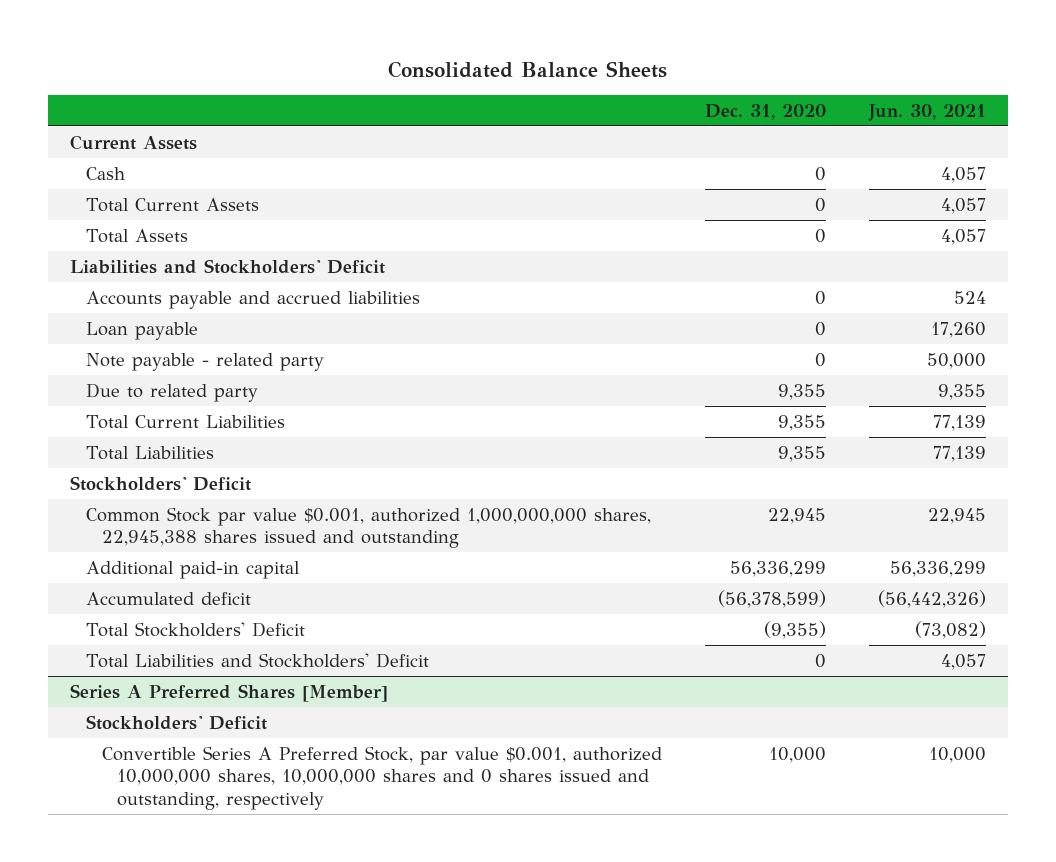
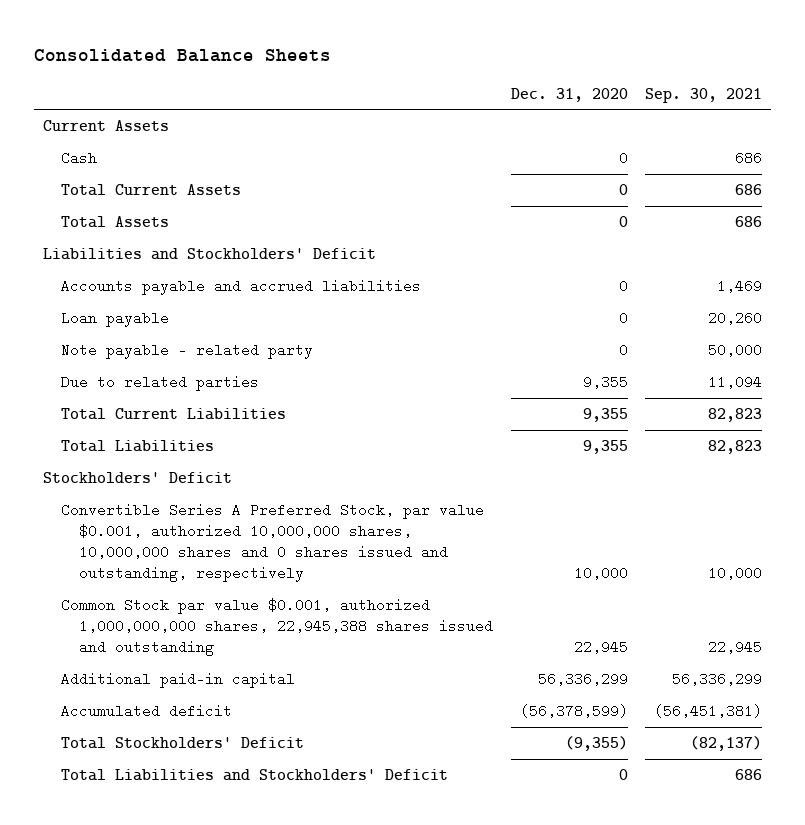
- | Dec. 31, 2020 | Jun. 30, 2021
+ | Dec. 31, 2020 | Sep. 30, 2021
- Due to related party | 9,355 | 9,355
+ Due to related parties | 9,355 | 11,094
+ Convertible Series A Preferred Stock, par value $0.001, authorized 10,000,000 shares, 10,000,000 shares and 0 shares issued and outstanding, respectively | 10,000 | 10,000
- Series A Preferred Shares [Member]
- Stockholders' Deficit
- Convertible Series A Preferred Stock, par value $0.001, authorized 10,000,000 shares, 10,000,000 shares and 0 shares issued and outstanding, respectively | 10,000 | 10,000

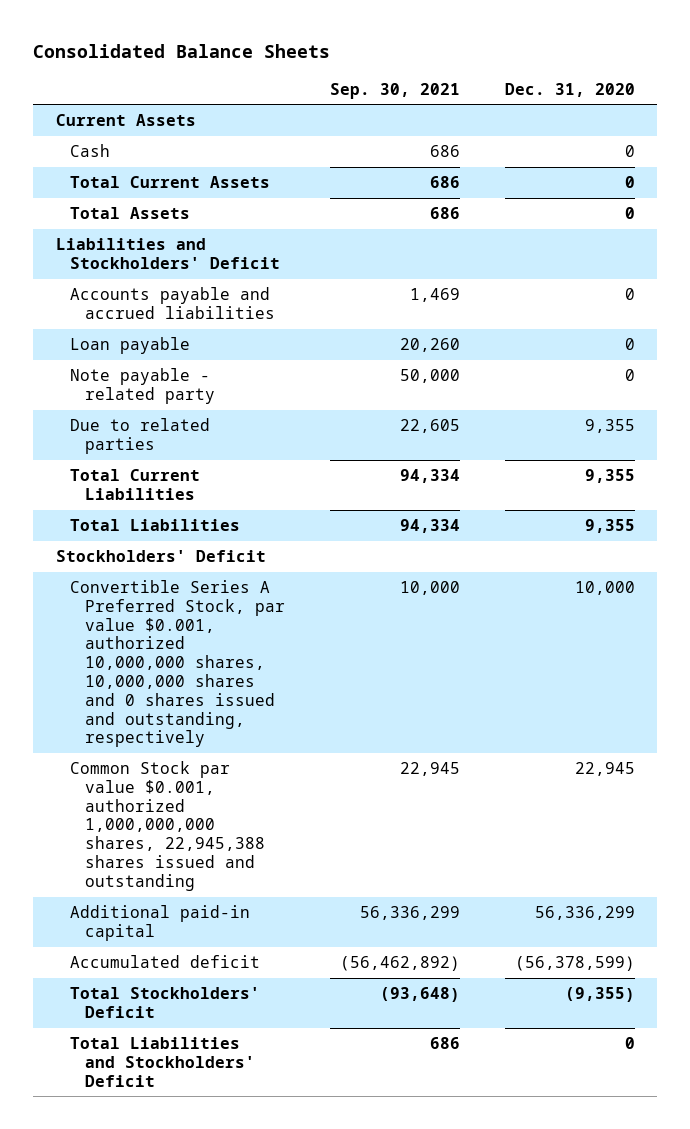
- | Dec. 31, 2020 | Sep. 30, 2021
+ | Sep. 30, 2021 | Dec. 31, 2020
- Due to related parties | 9,355 | 11,094
- Total Current Liabilities | 9,355 | 82,823
- Total Liabilities | 9,355 | 82,823
+ Due to related parties | 22,605 | 9,355
+ Total Current Liabilities | 94,334 | 9,355
+ Total Liabilities | 94,334 | 9,355
- Accumulated deficit | (56,378,599) | (56,451,381)
- Total Stockholders' Deficit | (9,355) | (82,137)
+ Accumulated deficit | (56,462,892) | (56,378,599)
+ Total Stockholders' Deficit | (93,648) | (9,355)

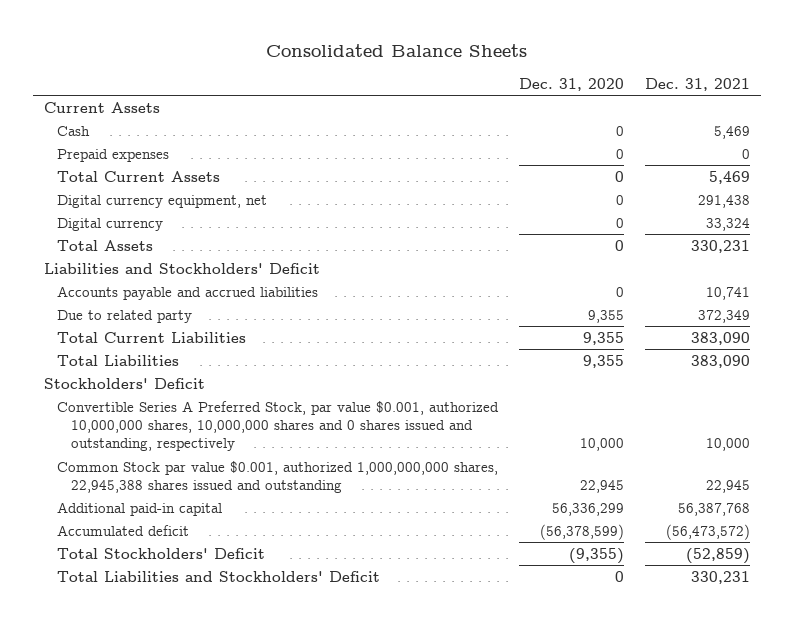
- | Sep. 30, 2021 | Dec. 31, 2020
+ | Dec. 31, 2020 | Dec. 31, 2021
+ Prepaid expenses | 0 | 0
+ Digital currency equipment, net | 0 | 291,438
+ Digital currency | 0 | 33,324
- Loan payable | 20,260 | 0
- Note payable - related party | 50,000 | 0
- Due to related parties | 22,605 | 9,355
+ Due to related party | 9,355 | 372,349

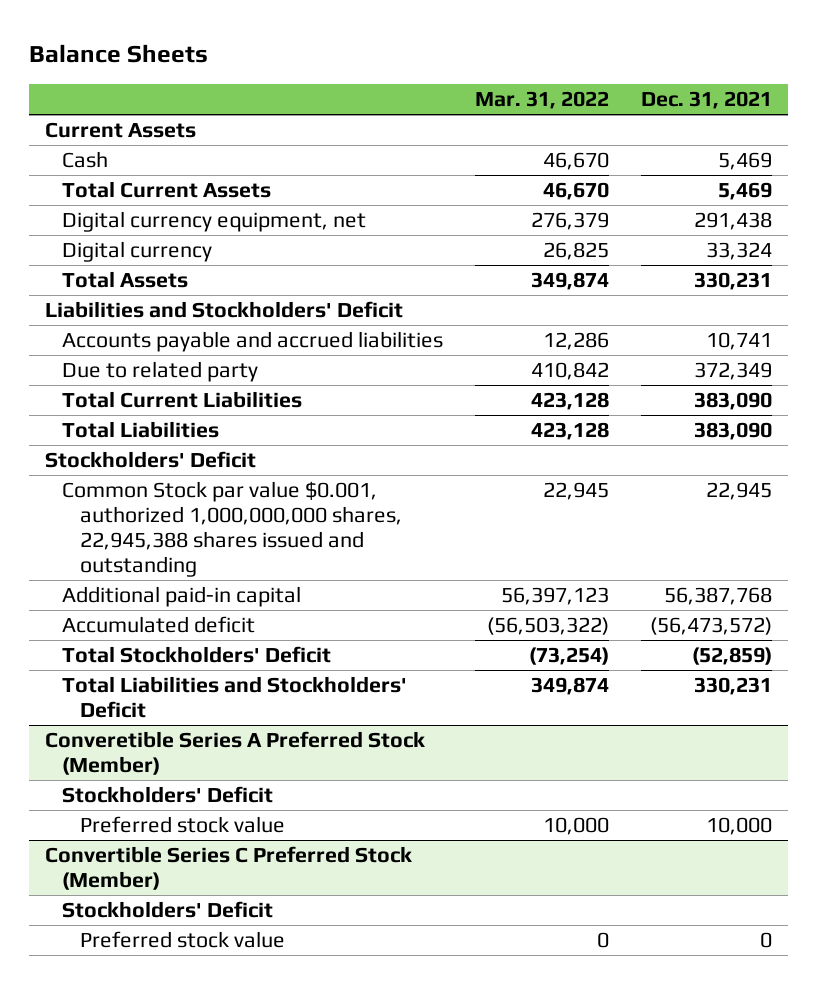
- Consolidated Balance Sheets
+ Balance Sheets
- | Dec. 31, 2020 | Dec. 31, 2021
+ | Mar. 31, 2022 | Dec. 31, 2021
- Prepaid expenses | 0 | 0
- Convertible Series A Preferred Stock, par value $0.001, authorized 10,000,000 shares, 10,000,000 shares and 0 shares issued and outstanding, respectively | 10,000 | 10,000
+ Converetible Series A Preferred Stock (Member)
+ Stockholders' Deficit
+ Preferred stock value | 10,000 | 10,000
+ Convertible Series C Preferred Stock (Member)
+ Stockholders' Deficit
+ Preferred stock value | 0 | 0

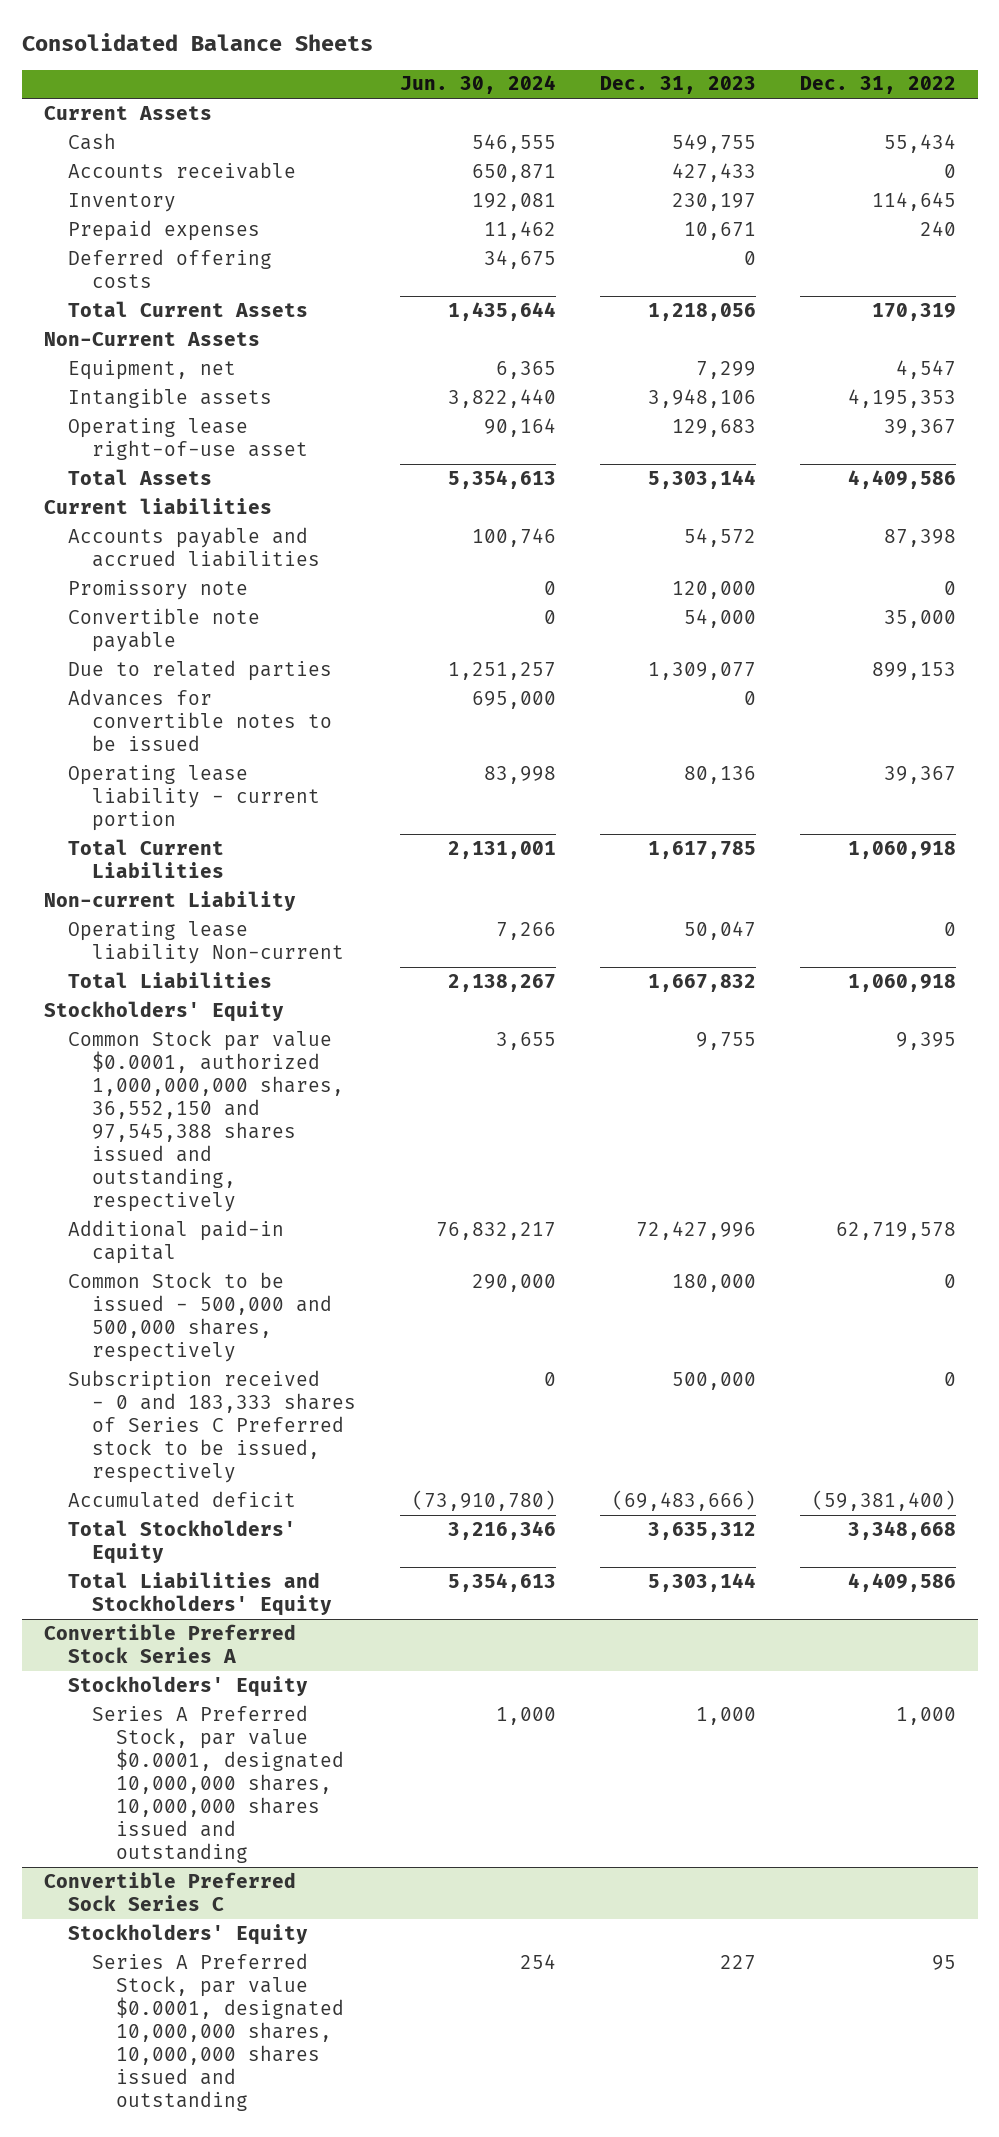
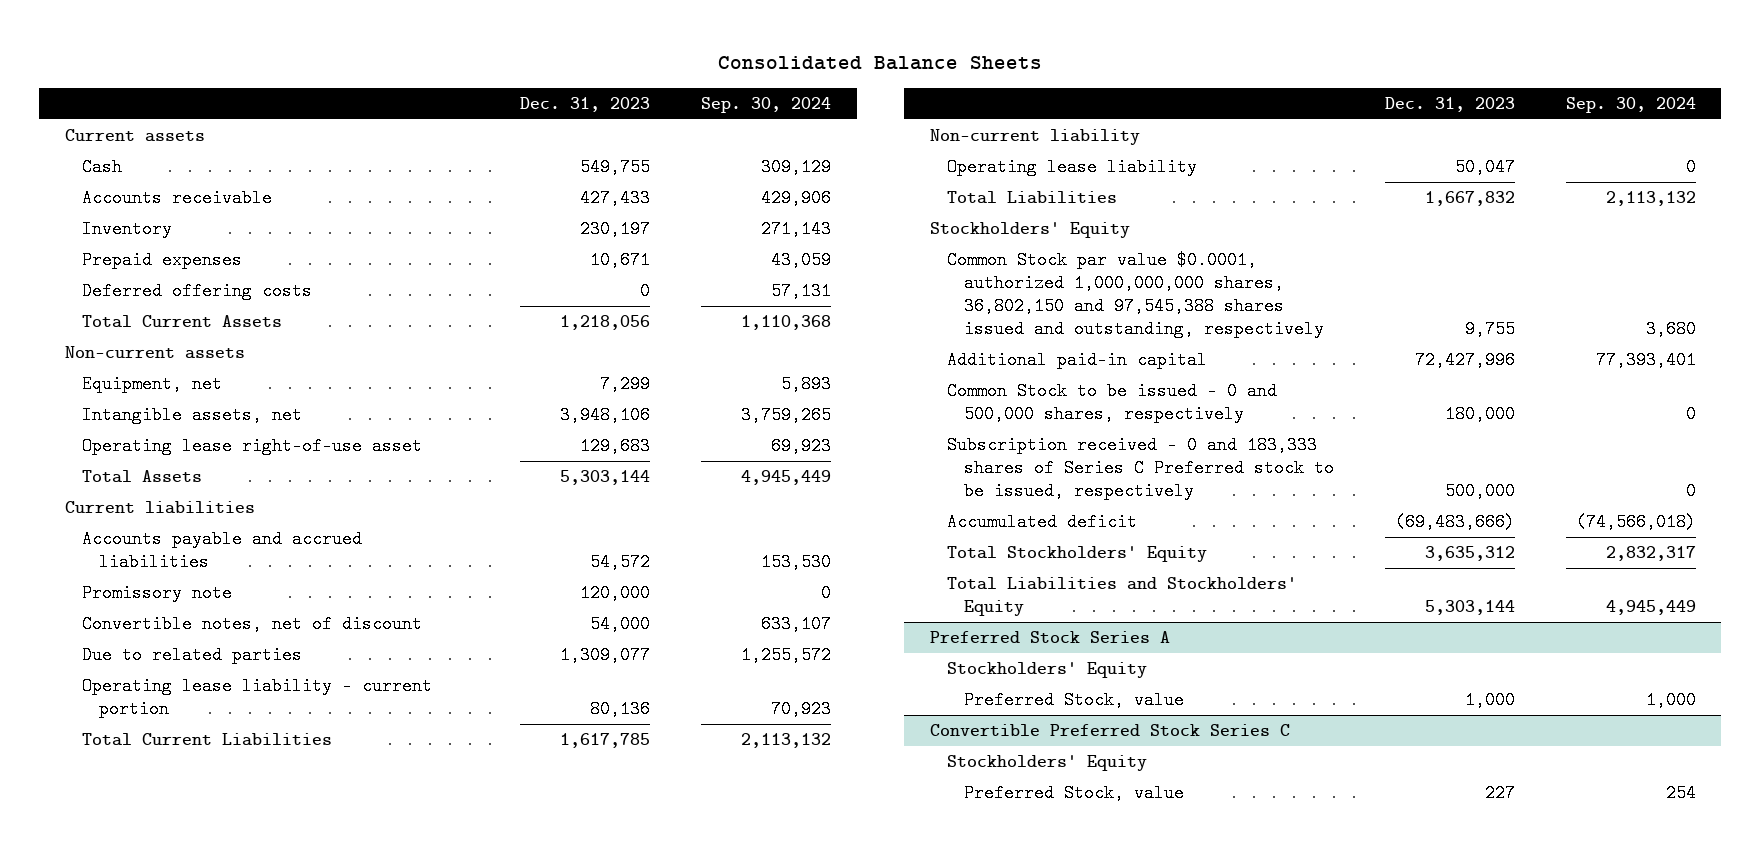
- | Jun. 30, 2024 | Dec. 31, 2023 | Dec. 31, 2022
+ | Dec. 31, 2023 | Sep. 30, 2024
- Current Assets
+ Current assets
- Non-Current Assets
+ Non-current assets
- Intangible assets | 3,822,440 | 3,948,106 | 4,195,353
+ Intangible assets, net | 3,948,106 | 3,759,265
- Convertible note payable | 0 | 54,000 | 35,000
+ Convertible notes, net of discount | 54,000 | 633,107
- Advances for convertible notes to be issued | 695,000 | 0 |
- Non-current Liability
- Operating lease liability Non-current | 7,266 | 50,047 | 0
+ Non-current liability
+ Operating lease liability | 50,047 | 0
- Common Stock par value $0.0001, authorized 1,000,000,000 shares, 36,552,150 and 97,545,388 shares issued and outstanding, respectively | 3,655 | 9,755 | 9,395
+ Common Stock par value $0.0001, authorized 1,000,000,000 shares, 36,802,150 and 97,545,388 shares issued and outstanding, respectively | 9,755 | 3,680
- Common Stock to be issued - 500,000 and 500,000 shares, respectively | 290,000 | 180,000 | 0
+ Common Stock to be issued - 0 and 500,000 shares, respectively | 180,000 | 0
- Convertible Preferred Stock Series A
+ Preferred Stock Series A
- Series A Preferred Stock, par value $0.0001, designated 10,000,000 shares, 10,000,000 shares issued and outstanding | 1,000 | 1,000 | 1,000
- Convertible Preferred Sock Series C
+ Preferred Stock, value | 1,000 | 1,000
+ Convertible Preferred Stock Series C
- Series A Preferred Stock, par value $0.0001, designated 10,000,000 shares, 10,000,000 shares issued and outstanding | 254 | 227 | 95
+ Preferred Stock, value | 227 | 254

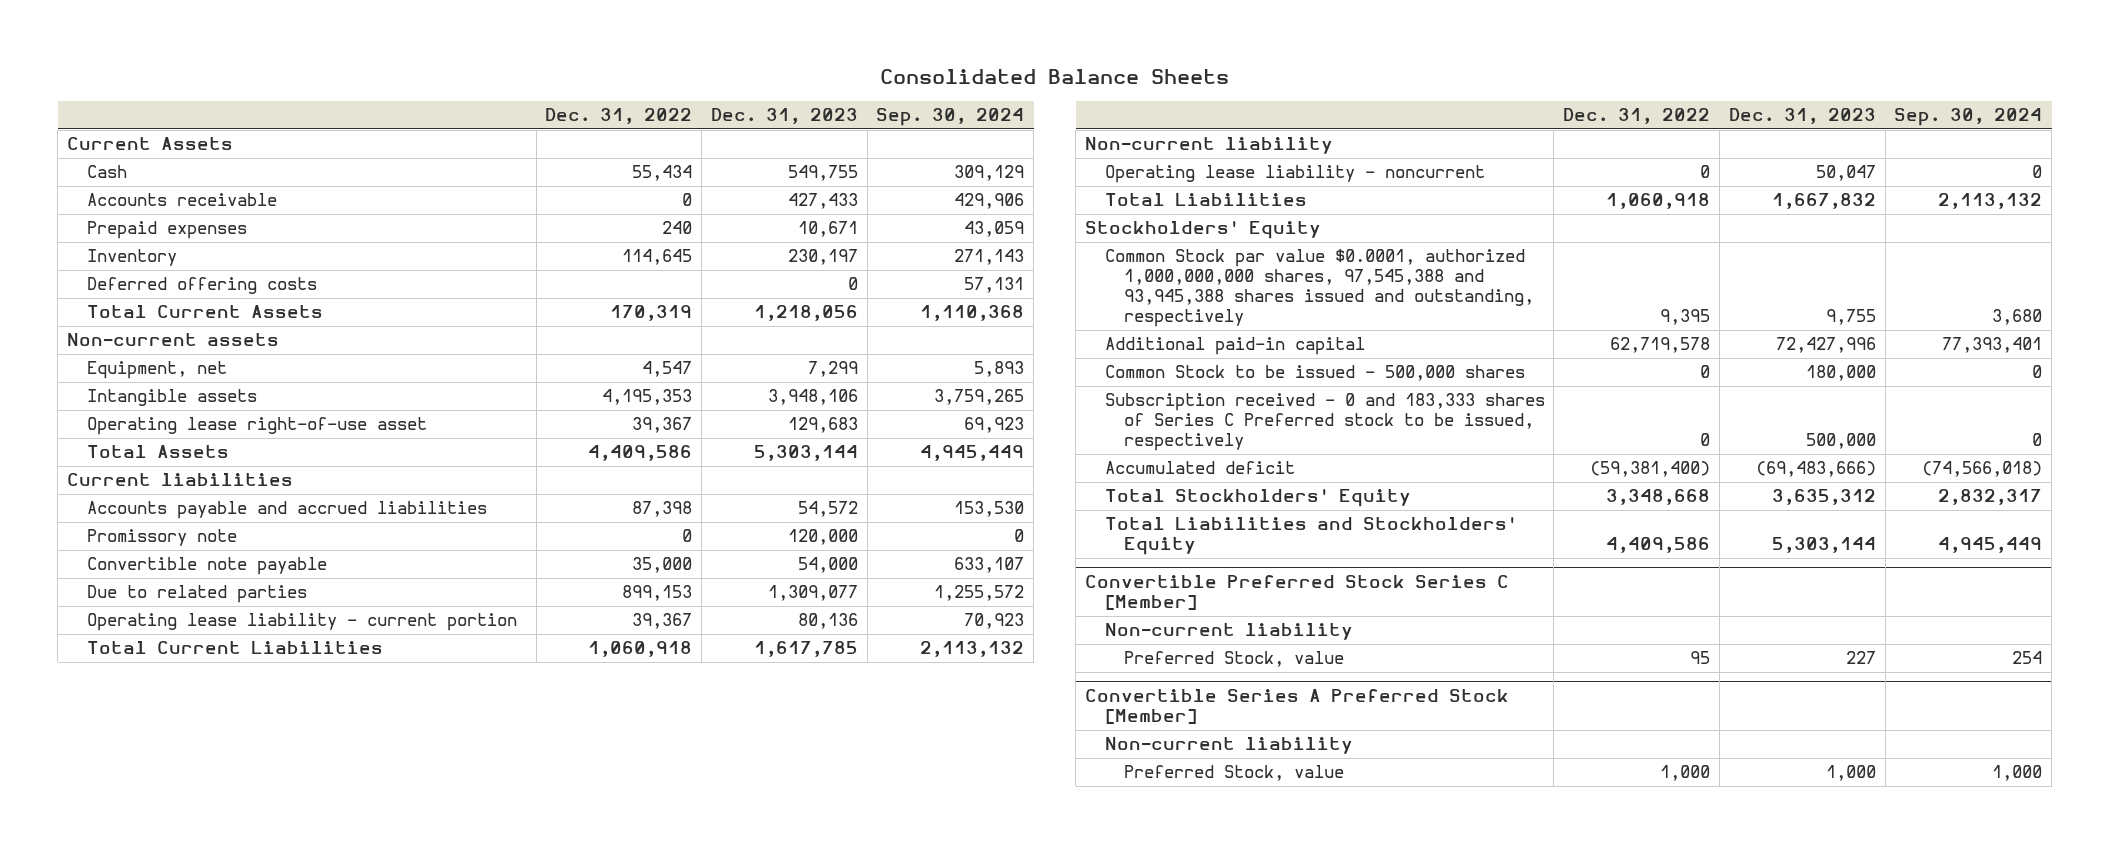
- | Dec. 31, 2023 | Sep. 30, 2024
+ | Dec. 31, 2022 | Dec. 31, 2023 | Sep. 30, 2024
- Current assets
+ Current Assets
moved down: Inventory | 114,645 | 230,197 | 271,143
- Intangible assets, net | 3,948,106 | 3,759,265
+ Intangible assets | 4,195,353 | 3,948,106 | 3,759,265
- Convertible notes, net of discount | 54,000 | 633,107
+ Convertible note payable | 35,000 | 54,000 | 633,107
- Operating lease liability | 50,047 | 0
+ Operating lease liability - noncurrent | 0 | 50,047 | 0
- Common Stock par value $0.0001, authorized 1,000,000,000 shares, 36,802,150 and 97,545,388 shares issued and outstanding, respectively | 9,755 | 3,680
+ Common Stock par value $0.0001, authorized 1,000,000,000 shares, 97,545,388 and 93,945,388 shares issued and outstanding, respectively | 9,395 | 9,755 | 3,680
- Common Stock to be issued - 0 and 500,000 shares, respectively | 180,000 | 0
+ Common Stock to be issued - 500,000 shares | 0 | 180,000 | 0
- Preferred Stock Series A
- Stockholders' Equity
- Preferred Stock, value | 1,000 | 1,000
- Convertible Preferred Stock Series C
- Stockholders' Equity
+ Convertible Preferred Stock Series C [Member]
+ Non-current liability
+ Convertible Series A Preferred Stock [Member]
+ Non-current liability
+ Preferred Stock, value | 1,000 | 1,000 | 1,000

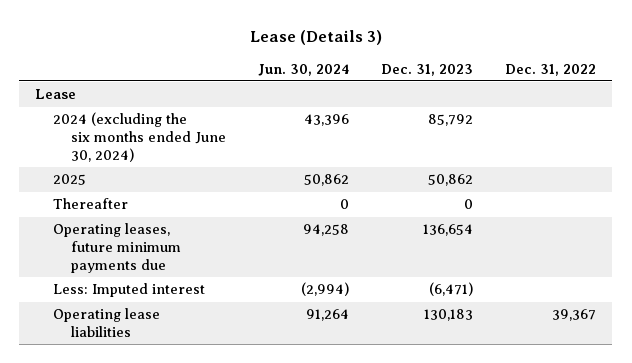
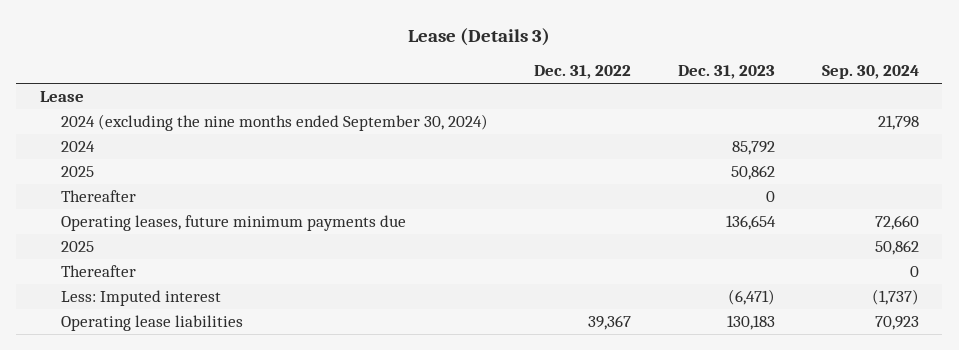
- | Jun. 30, 2024 | Dec. 31, 2023 | Dec. 31, 2022
+ | Dec. 31, 2022 | Dec. 31, 2023 | Sep. 30, 2024
- 2024 (excluding the six months ended June 30, 2024) | 43,396 | 85,792 |
+ 2024 (excluding the nine months ended September 30, 2024) | | | 21,798
+ 2024 | | 85,792 |
+ 2025 | | | 50,862
+ Thereafter | | | 0

